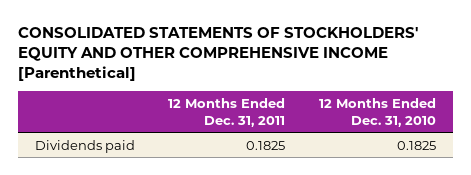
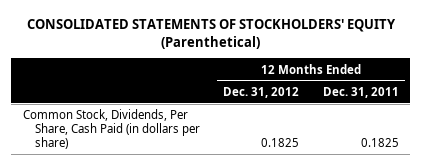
- CONSOLIDATED STATEMENTS OF STOCKHOLDERS' EQUITY AND OTHER COMPREHENSIVE INCOME [Parenthetical]
+ CONSOLIDATED STATEMENTS OF STOCKHOLDERS' EQUITY (Parenthetical)
- | 12 Months Ended Dec. 31, 2011 | 12 Months Ended Dec. 31, 2010
+ | 12 Months Ended Dec. 31, 2012 | 12 Months Ended Dec. 31, 2011
- Dividends paid | 0.1825 | 0.1825
+ Common Stock, Dividends, Per Share, Cash Paid (in dollars per share) | 0.1825 | 0.1825

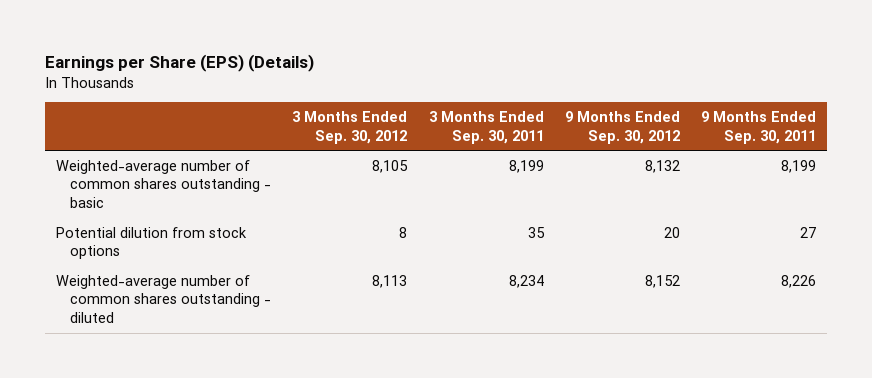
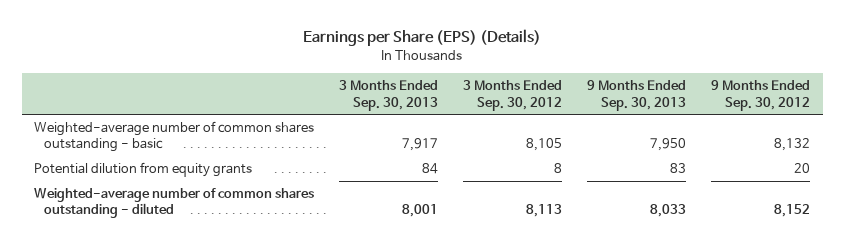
- | 3 Months Ended Sep. 30, 2012 | 3 Months Ended Sep. 30, 2011 | 9 Months Ended Sep. 30, 2012 | 9 Months Ended Sep. 30, 2011
+ | 3 Months Ended Sep. 30, 2013 | 3 Months Ended Sep. 30, 2012 | 9 Months Ended Sep. 30, 2013 | 9 Months Ended Sep. 30, 2012
- Potential dilution from stock options | 8 | 35 | 20 | 27
+ Potential dilution from equity grants | 84 | 8 | 83 | 20

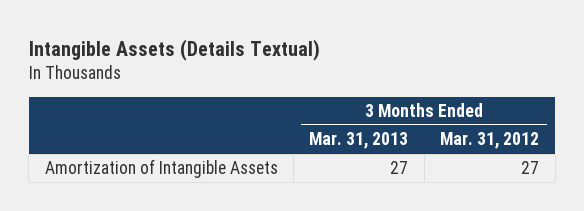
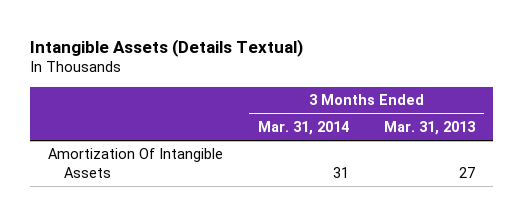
- | 3 Months Ended Mar. 31, 2013 | 3 Months Ended Mar. 31, 2012
+ | 3 Months Ended Mar. 31, 2014 | 3 Months Ended Mar. 31, 2013
- Amortization of Intangible Assets | 27 | 27
+ Amortization Of Intangible Assets | 31 | 27

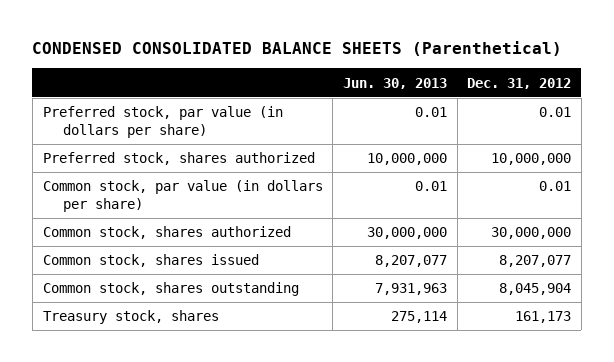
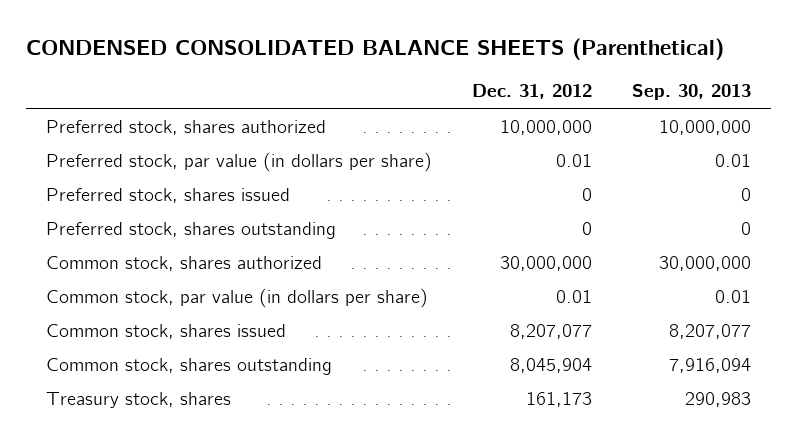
- | Jun. 30, 2013 | Dec. 31, 2012
+ | Dec. 31, 2012 | Sep. 30, 2013
moved down: Preferred stock, par value (in dollars per share) | 0.01 | 0.01
+ Preferred stock, shares issued | 0 | 0
+ Preferred stock, shares outstanding | 0 | 0
moved down: Common stock, par value (in dollars per share) | 0.01 | 0.01

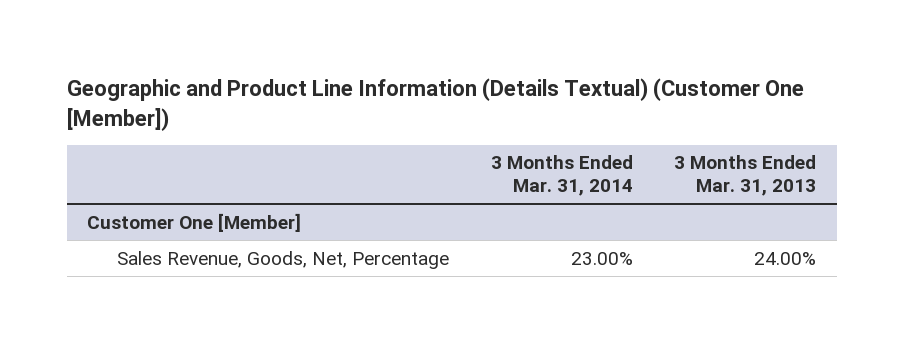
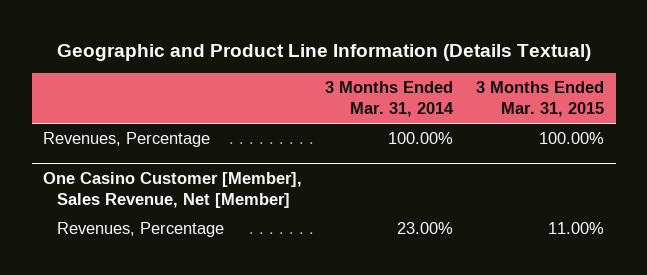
- Geographic and Product Line Information (Details Textual) (Customer One [Member])
+ Geographic and Product Line Information (Details Textual)
- | 3 Months Ended Mar. 31, 2014 | 3 Months Ended Mar. 31, 2013
+ | 3 Months Ended Mar. 31, 2014 | 3 Months Ended Mar. 31, 2015
- Customer One [Member]
- Sales Revenue, Goods, Net, Percentage | 23.00% | 24.00%
+ Revenues, Percentage | 100.00% | 100.00%
+ One Casino Customer [Member], Sales Revenue, Net [Member]
+ Revenues, Percentage | 23.00% | 11.00%

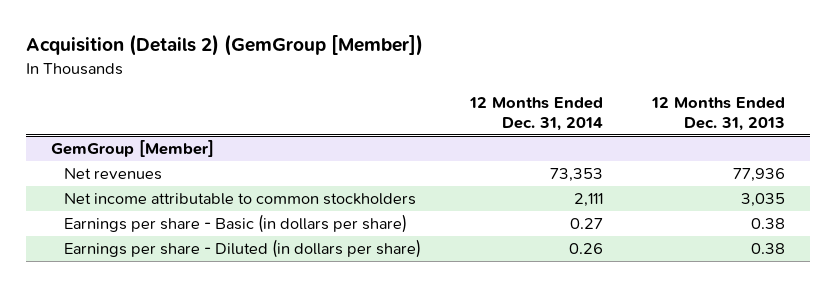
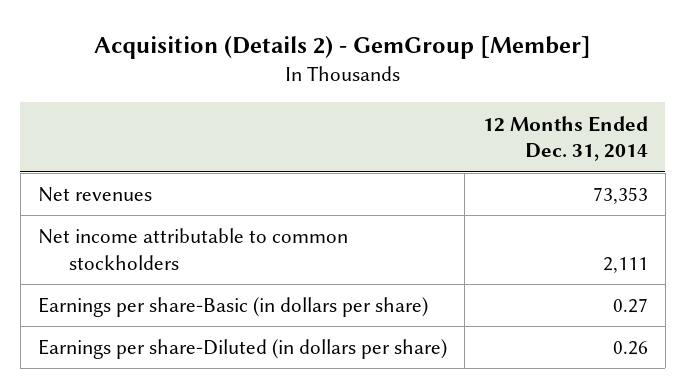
- Acquisition (Details 2) (GemGroup [Member])
+ Acquisition (Details 2) - GemGroup [Member]
- | 12 Months Ended Dec. 31, 2014 | 12 Months Ended Dec. 31, 2013
+ | 12 Months Ended Dec. 31, 2014
- GemGroup [Member]
- Earnings per share - Basic (in dollars per share) | 0.27 | 0.38
- Earnings per share - Diluted (in dollars per share) | 0.26 | 0.38
+ Earnings per share-Basic (in dollars per share) | 0.27
+ Earnings per share-Diluted (in dollars per share) | 0.26

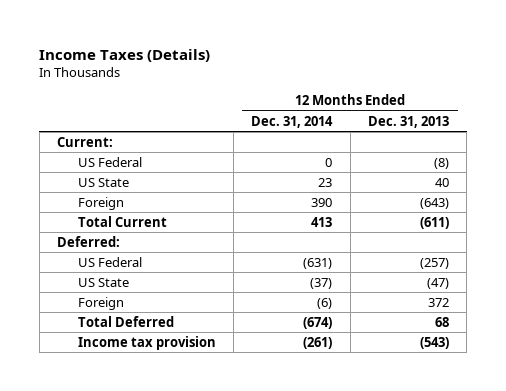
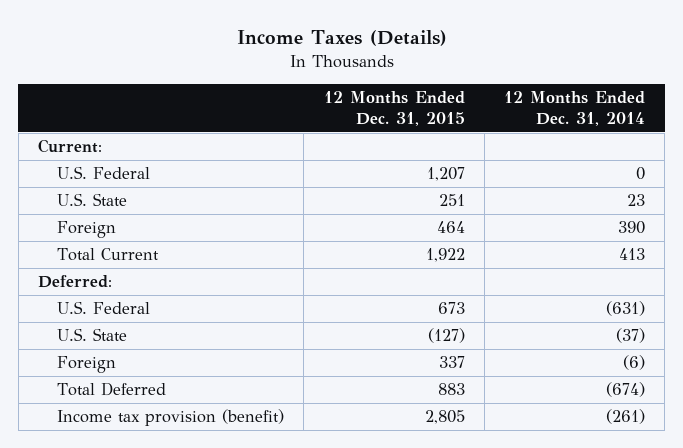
- | 12 Months Ended Dec. 31, 2014 | 12 Months Ended Dec. 31, 2013
+ | 12 Months Ended Dec. 31, 2015 | 12 Months Ended Dec. 31, 2014
- US Federal | 0 | (8)
- US State | 23 | 40
+ U.S. Federal | 1,207 | 0
+ U.S. State | 251 | 23
- US Federal | (631) | (257)
- US State | (37) | (47)
+ U.S. Federal | 673 | (631)
+ U.S. State | (127) | (37)
- Income tax provision | (261) | (543)
+ Income tax provision (benefit) | 2,805 | (261)

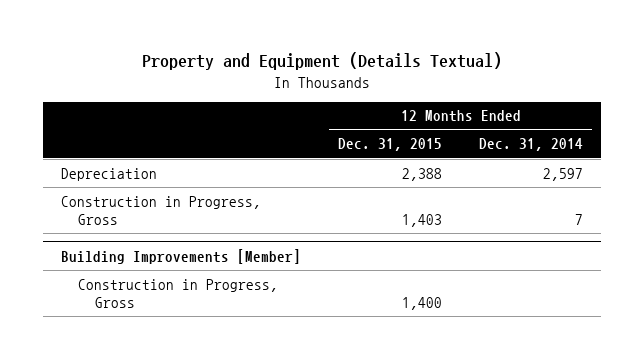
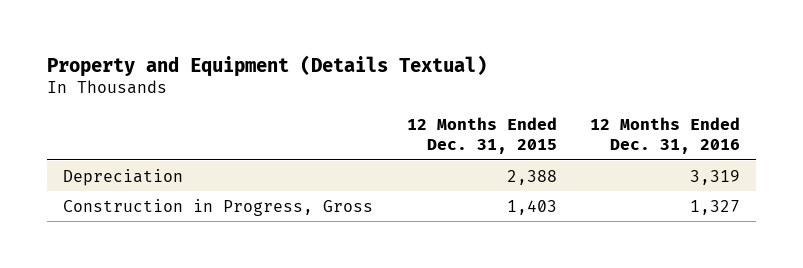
- | 12 Months Ended Dec. 31, 2015 | 12 Months Ended Dec. 31, 2014
+ | 12 Months Ended Dec. 31, 2015 | 12 Months Ended Dec. 31, 2016
- Building Improvements [Member]
- Construction in Progress, Gross | 1,400 |

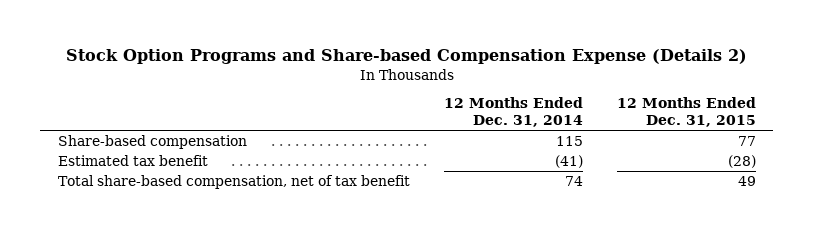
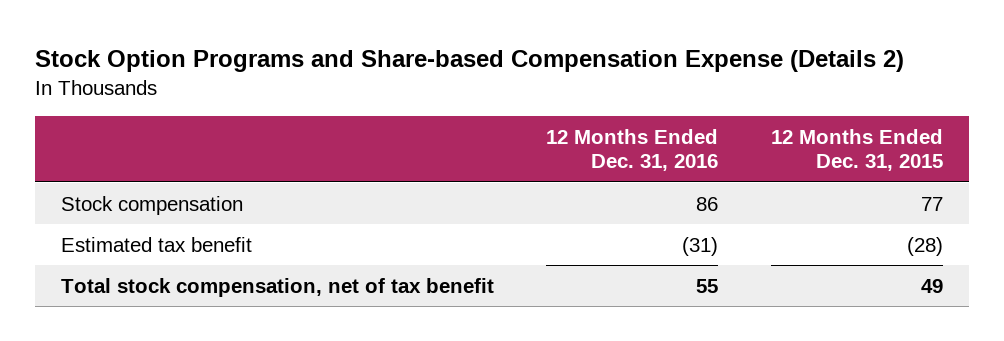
- | 12 Months Ended Dec. 31, 2014 | 12 Months Ended Dec. 31, 2015
+ | 12 Months Ended Dec. 31, 2016 | 12 Months Ended Dec. 31, 2015
- Share-based compensation | 115 | 77
+ Stock compensation | 86 | 77
- Total share-based compensation, net of tax benefit | 74 | 49
+ Total stock compensation, net of tax benefit | 55 | 49

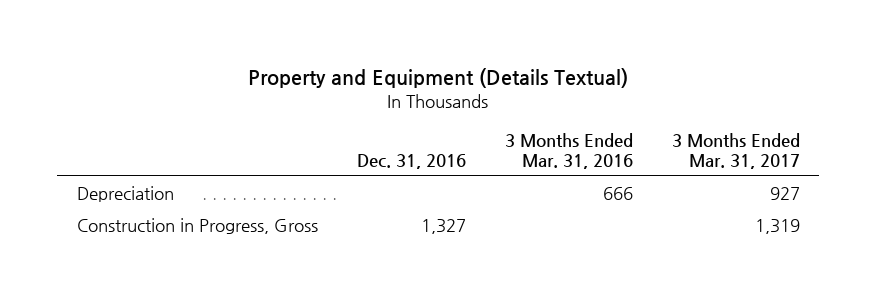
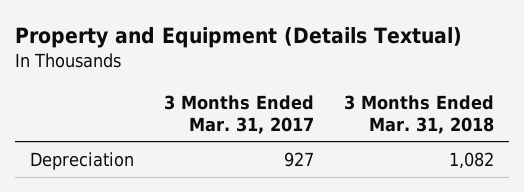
- | Dec. 31, 2016 | 3 Months Ended Mar. 31, 2016 | 3 Months Ended Mar. 31, 2017
+ | 3 Months Ended Mar. 31, 2017 | 3 Months Ended Mar. 31, 2018
- Construction in Progress, Gross | 1,327 | | 1,319

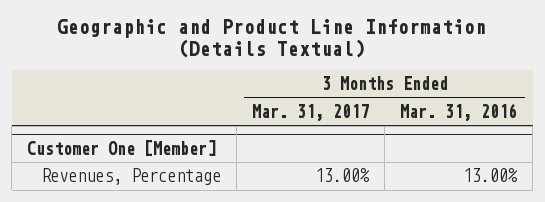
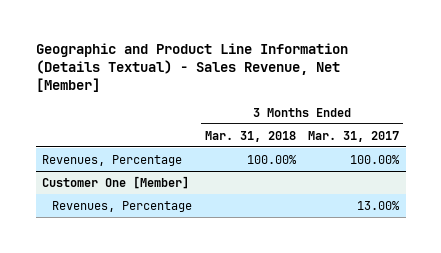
- Geographic and Product Line Information (Details Textual)
+ Geographic and Product Line Information (Details Textual) - Sales Revenue, Net [Member]
- | 3 Months Ended Mar. 31, 2017 | 3 Months Ended Mar. 31, 2016
+ | 3 Months Ended Mar. 31, 2018 | 3 Months Ended Mar. 31, 2017
+ Revenues, Percentage | 100.00% | 100.00%

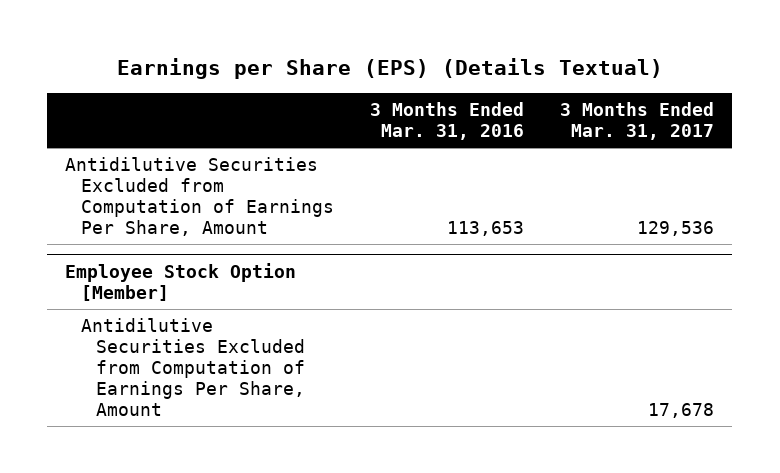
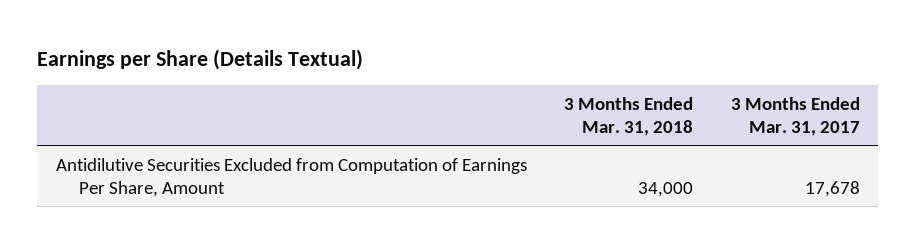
- Earnings per Share (EPS) (Details Textual)
+ Earnings per Share (Details Textual)
- | 3 Months Ended Mar. 31, 2016 | 3 Months Ended Mar. 31, 2017
+ | 3 Months Ended Mar. 31, 2018 | 3 Months Ended Mar. 31, 2017
- Antidilutive Securities Excluded from Computation of Earnings Per Share, Amount | 113,653 | 129,536
- Employee Stock Option [Member]

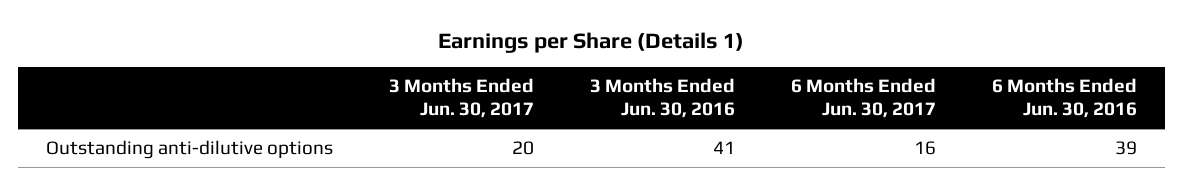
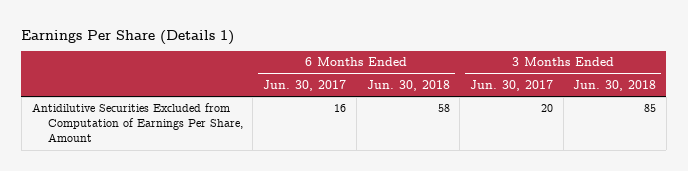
- Earnings per Share (Details 1)
+ Earnings Per Share (Details 1)
- | 3 Months Ended Jun. 30, 2017 | 3 Months Ended Jun. 30, 2016 | 6 Months Ended Jun. 30, 2017 | 6 Months Ended Jun. 30, 2016
+ | 6 Months Ended Jun. 30, 2017 | 6 Months Ended Jun. 30, 2018 | 3 Months Ended Jun. 30, 2017 | 3 Months Ended Jun. 30, 2018
- Outstanding anti-dilutive options | 20 | 41 | 16 | 39
+ Antidilutive Securities Excluded from Computation of Earnings Per Share, Amount | 16 | 58 | 20 | 85

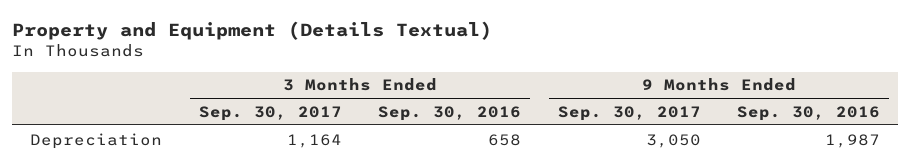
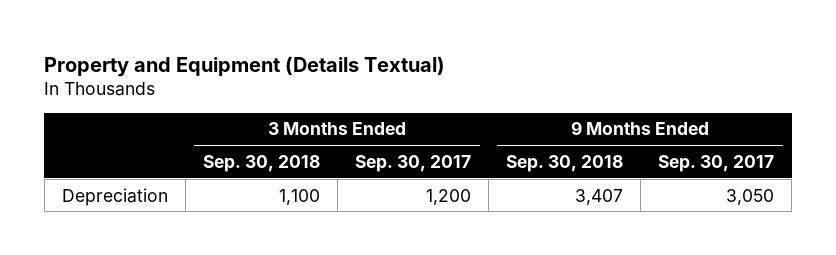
- | 3 Months Ended Sep. 30, 2017 | 3 Months Ended Sep. 30, 2016 | 9 Months Ended Sep. 30, 2017 | 9 Months Ended Sep. 30, 2016
+ | 3 Months Ended Sep. 30, 2018 | 3 Months Ended Sep. 30, 2017 | 9 Months Ended Sep. 30, 2018 | 9 Months Ended Sep. 30, 2017
- Depreciation | 1,164 | 658 | 3,050 | 1,987
+ Depreciation | 1,100 | 1,200 | 3,407 | 3,050

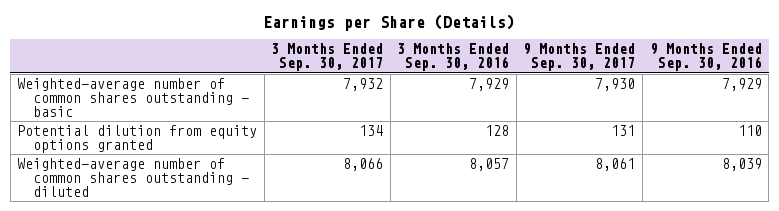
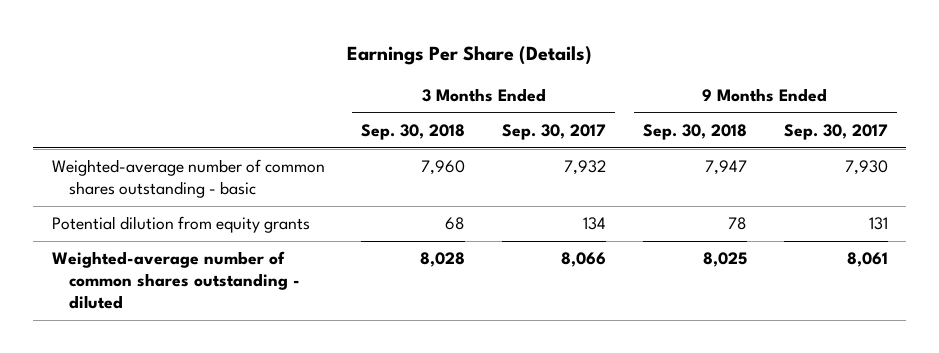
- Earnings per Share (Details)
+ Earnings Per Share (Details)
- | 3 Months Ended Sep. 30, 2017 | 3 Months Ended Sep. 30, 2016 | 9 Months Ended Sep. 30, 2017 | 9 Months Ended Sep. 30, 2016
+ | 3 Months Ended Sep. 30, 2018 | 3 Months Ended Sep. 30, 2017 | 9 Months Ended Sep. 30, 2018 | 9 Months Ended Sep. 30, 2017
- Potential dilution from equity options granted | 134 | 128 | 131 | 110
+ Potential dilution from equity grants | 68 | 134 | 78 | 131

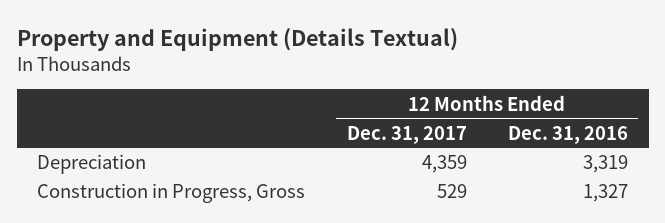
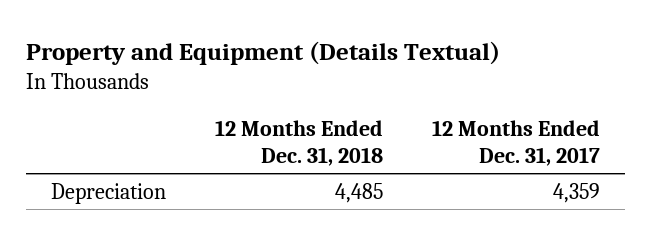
- | 12 Months Ended Dec. 31, 2017 | 12 Months Ended Dec. 31, 2016
+ | 12 Months Ended Dec. 31, 2018 | 12 Months Ended Dec. 31, 2017
- Construction in Progress, Gross | 529 | 1,327

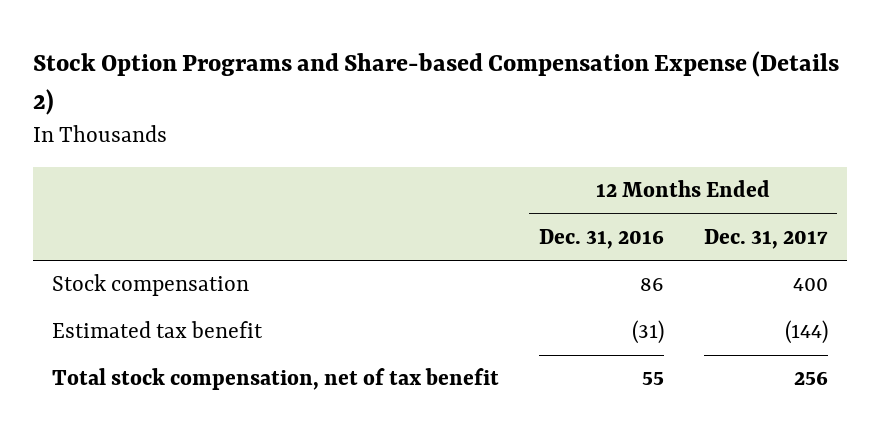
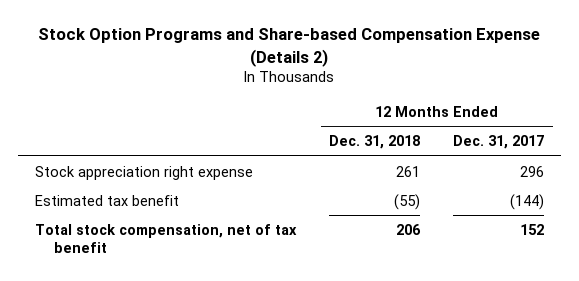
- | 12 Months Ended Dec. 31, 2016 | 12 Months Ended Dec. 31, 2017
+ | 12 Months Ended Dec. 31, 2018 | 12 Months Ended Dec. 31, 2017
- Stock compensation | 86 | 400
+ Stock appreciation right expense | 261 | 296
- Total stock compensation, net of tax benefit | 55 | 256
+ Total stock compensation, net of tax benefit | 206 | 152

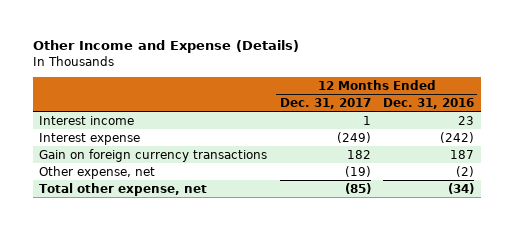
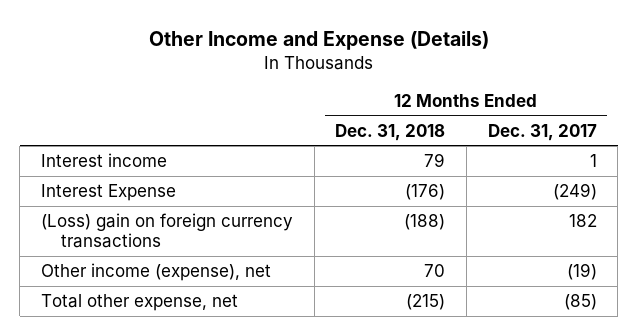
- | 12 Months Ended Dec. 31, 2017 | 12 Months Ended Dec. 31, 2016
+ | 12 Months Ended Dec. 31, 2018 | 12 Months Ended Dec. 31, 2017
- Interest expense | (249) | (242)
- Gain on foreign currency transactions | 182 | 187
- Other expense, net | (19) | (2)
+ Interest Expense | (176) | (249)
+ (Loss) gain on foreign currency transactions | (188) | 182
+ Other income (expense), net | 70 | (19)

